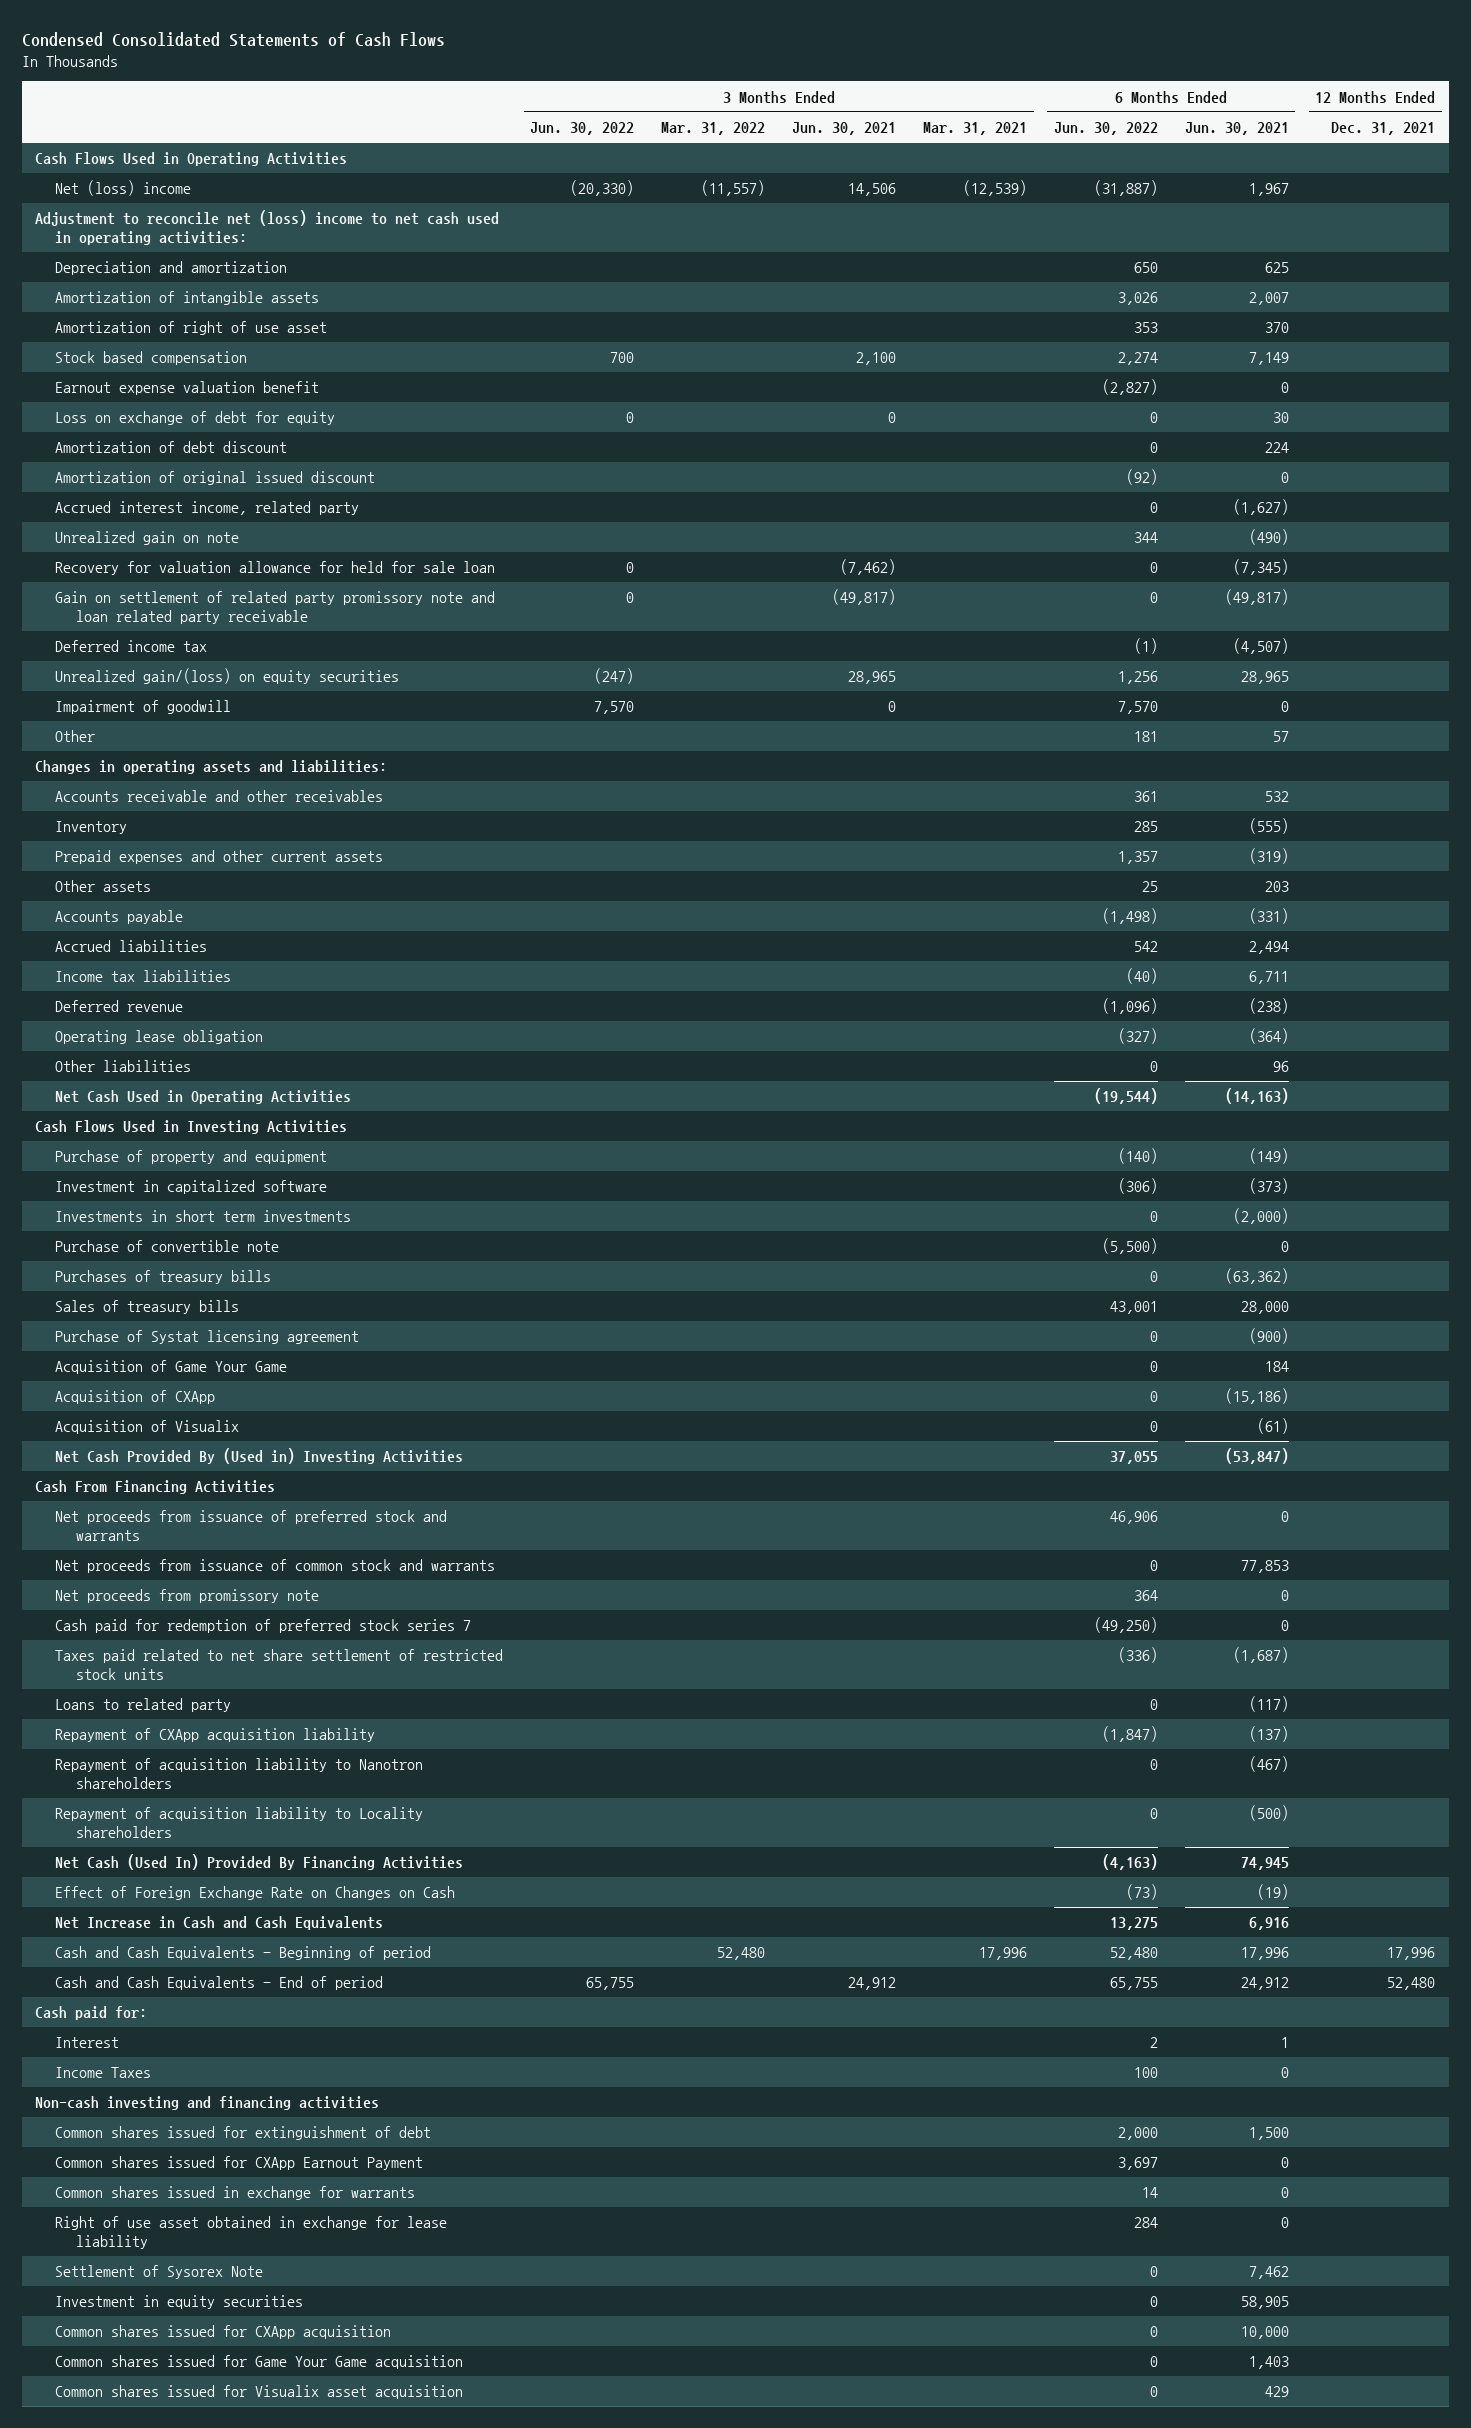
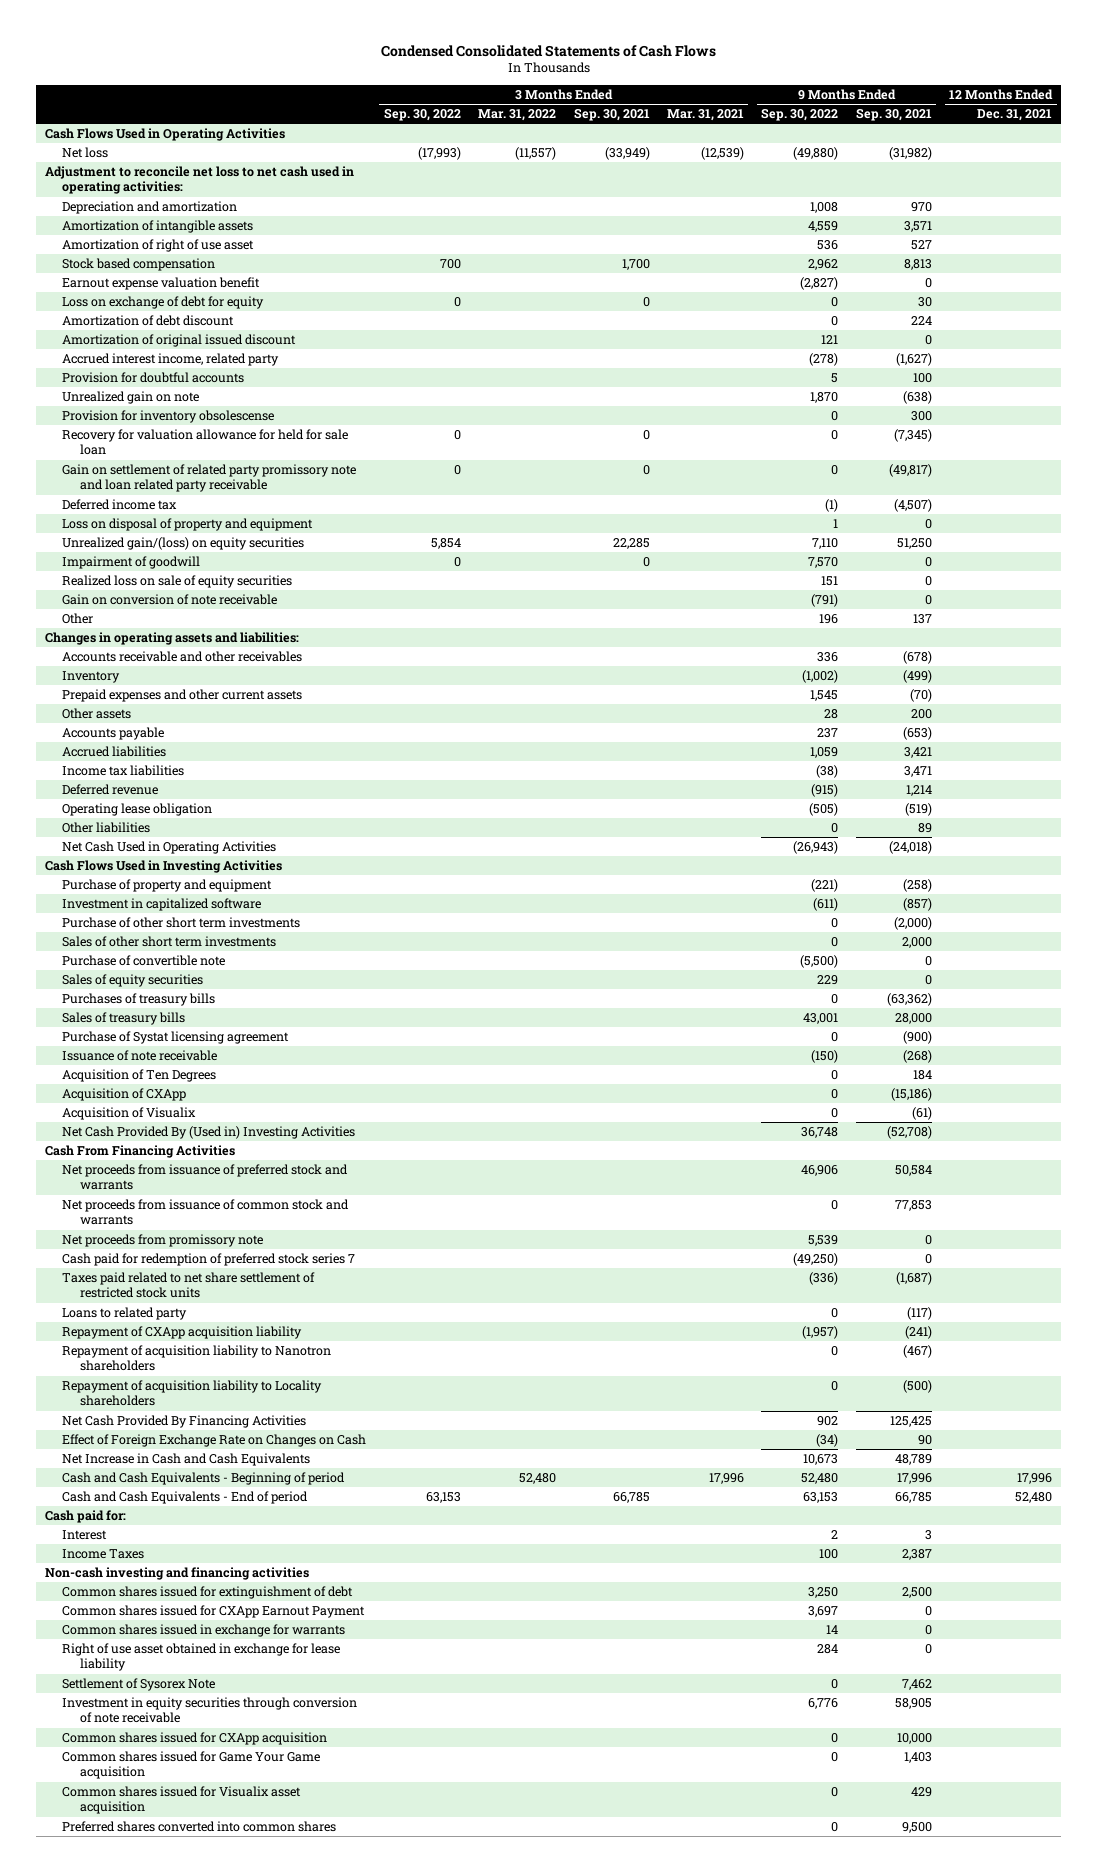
- | 3 Months Ended Jun. 30, 2022 | 3 Months Ended Mar. 31, 2022 | 3 Months Ended Jun. 30, 2021 | 3 Months Ended Mar. 31, 2021 | 6 Months Ended Jun. 30, 2022 | 6 Months Ended Jun. 30, 2021 | 12 Months Ended Dec. 31, 2021
+ | 3 Months Ended Sep. 30, 2022 | 3 Months Ended Mar. 31, 2022 | 3 Months Ended Sep. 30, 2021 | 3 Months Ended Mar. 31, 2021 | 9 Months Ended Sep. 30, 2022 | 9 Months Ended Sep. 30, 2021 | 12 Months Ended Dec. 31, 2021
- Net (loss) income | (20,330) | (11,557) | 14,506 | (12,539) | (31,887) | 1,967 |
- Adjustment to reconcile net (loss) income to net cash used in operating activities:
+ Net loss | (17,993) | (11,557) | (33,949) | (12,539) | (49,880) | (31,982) |
+ Adjustment to reconcile net loss to net cash used in operating activities:
+ Provision for doubtful accounts | | | | | 5 | 100 |
+ Provision for inventory obsolescense | | | | | 0 | 300 |
+ Loss on disposal of property and equipment | | | | | 1 | 0 |
+ Realized loss on sale of equity securities | | | | | 151 | 0 |
+ Gain on conversion of note receivable | | | | | (791) | 0 |
- Investments in short term investments | | | | | 0 | (2,000) |
+ Purchase of other short term investments | | | | | 0 | (2,000) |
+ Sales of other short term investments | | | | | 0 | 2,000 |
+ Sales of equity securities | | | | | 229 | 0 |
- Acquisition of Game Your Game | | | | | 0 | 184 |
+ Issuance of note receivable | | | | | (150) | (268) |
+ Acquisition of Ten Degrees | | | | | 0 | 184 |
- Net Cash (Used In) Provided By Financing Activities | | | | | (4,163) | 74,945 |
+ Net Cash Provided By Financing Activities | | | | | 902 | 125,425 |
- Investment in equity securities | | | | | 0 | 58,905 |
+ Investment in equity securities through conversion of note receivable | | | | | 6,776 | 58,905 |
+ Preferred shares converted into common shares | | | | | 0 | 9,500 |

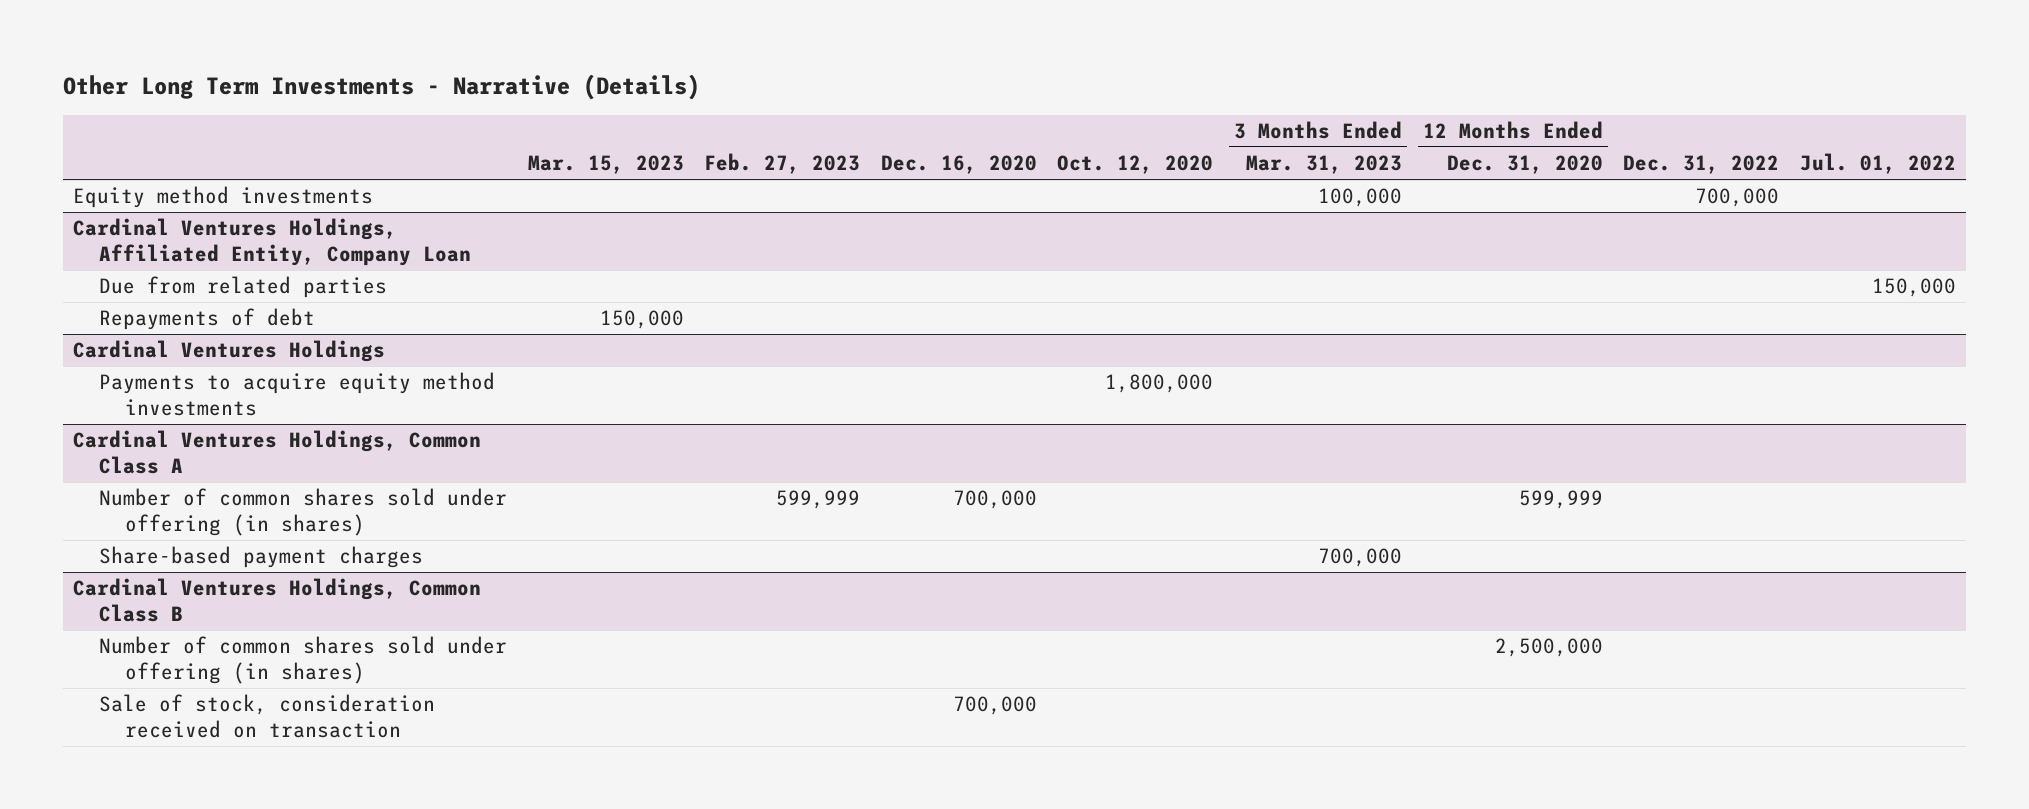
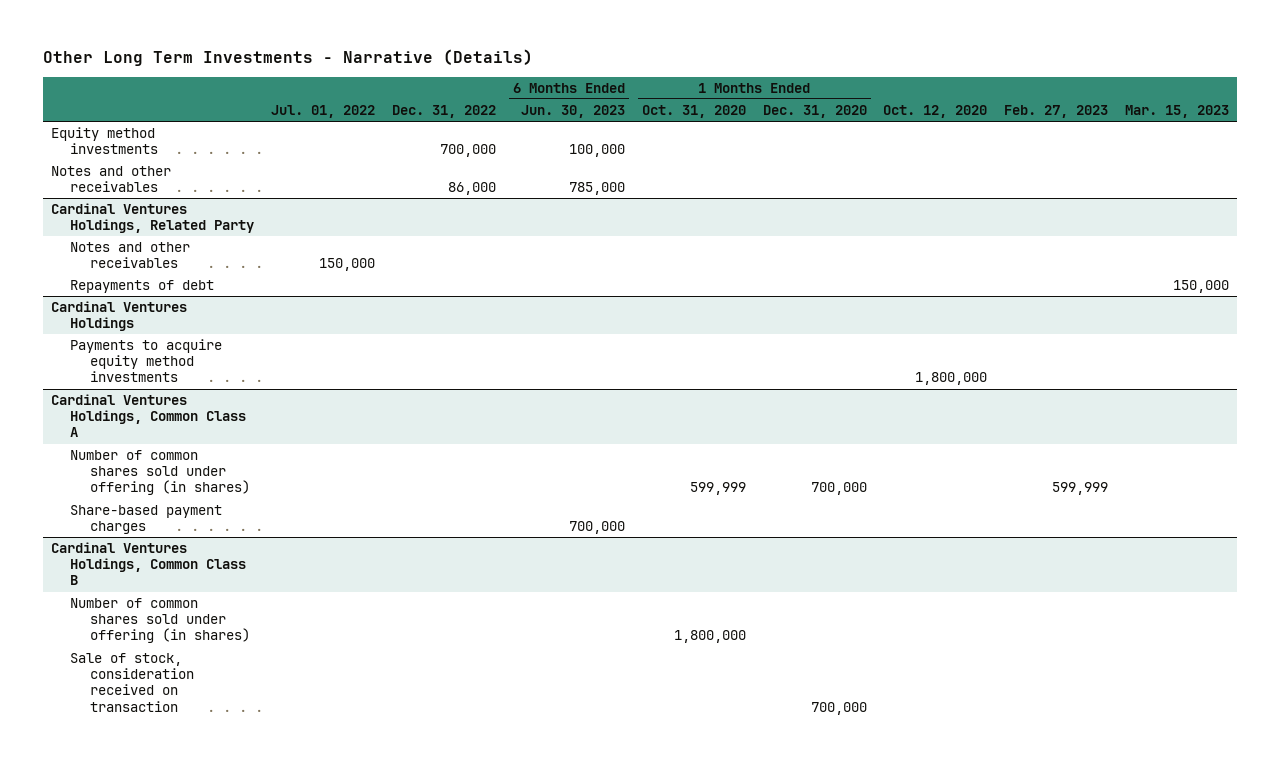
- | Mar. 15, 2023 | Feb. 27, 2023 | Dec. 16, 2020 | Oct. 12, 2020 | 3 Months Ended Mar. 31, 2023 | 12 Months Ended Dec. 31, 2020 | Dec. 31, 2022 | Jul. 01, 2022
+ | Jul. 01, 2022 | Dec. 31, 2022 | 6 Months Ended Jun. 30, 2023 | 1 Months Ended Oct. 31, 2020 | 1 Months Ended Dec. 31, 2020 | Oct. 12, 2020 | Feb. 27, 2023 | Mar. 15, 2023
- Cardinal Ventures Holdings, Affiliated Entity, Company Loan
- Due from related parties | | | | | | | | 150,000
+ Notes and other receivables | | 86,000 | 785,000 | | | | |
+ Cardinal Ventures Holdings, Related Party
+ Notes and other receivables | 150,000 | | | | | | |

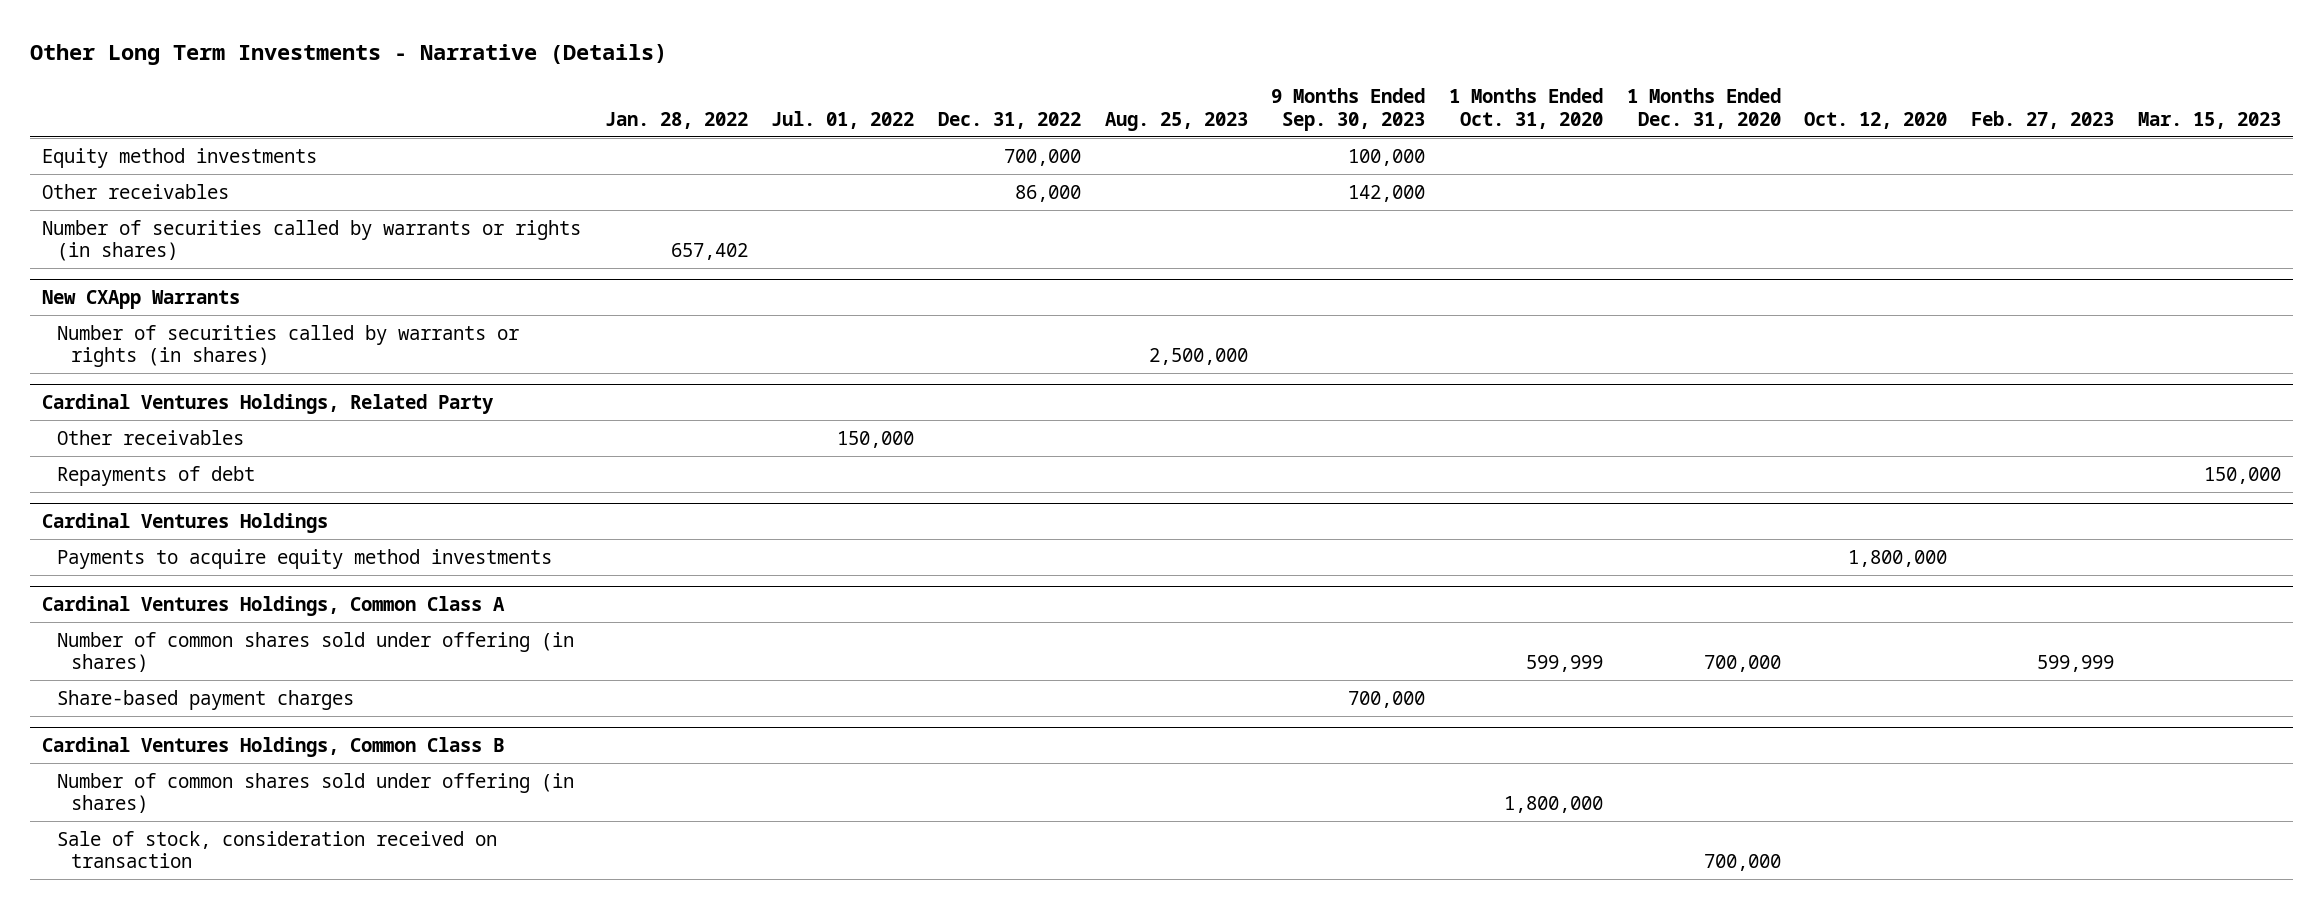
- | Jul. 01, 2022 | Dec. 31, 2022 | 6 Months Ended Jun. 30, 2023 | 1 Months Ended Oct. 31, 2020 | 1 Months Ended Dec. 31, 2020 | Oct. 12, 2020 | Feb. 27, 2023 | Mar. 15, 2023
+ | Jan. 28, 2022 | Jul. 01, 2022 | Dec. 31, 2022 | Aug. 25, 2023 | 9 Months Ended Sep. 30, 2023 | 1 Months Ended Oct. 31, 2020 | 1 Months Ended Dec. 31, 2020 | Oct. 12, 2020 | Feb. 27, 2023 | Mar. 15, 2023
- Notes and other receivables | | 86,000 | 785,000 | | | | |
+ Other receivables | | | 86,000 | | 142,000 | | | | |
+ Number of securities called by warrants or rights (in shares) | 657,402 | | | | | | | | |
+ New CXApp Warrants
+ Number of securities called by warrants or rights (in shares) | | | | 2,500,000 | | | | | |
@ Cardinal Ventures Holdings, Related Party
- Notes and other receivables | 150,000 | | | | | | |
+ Other receivables | | 150,000 | | | | | | | |

